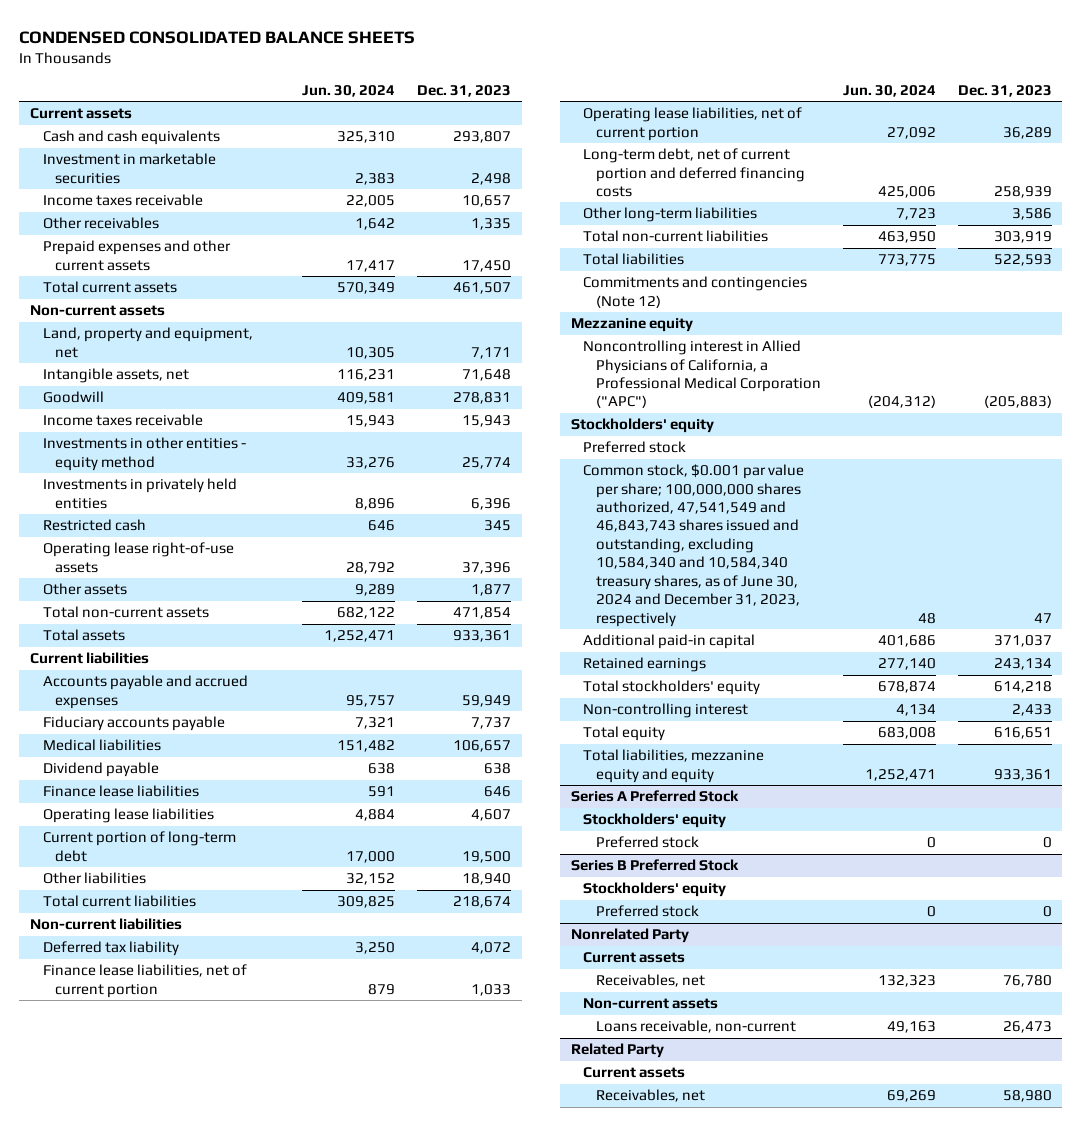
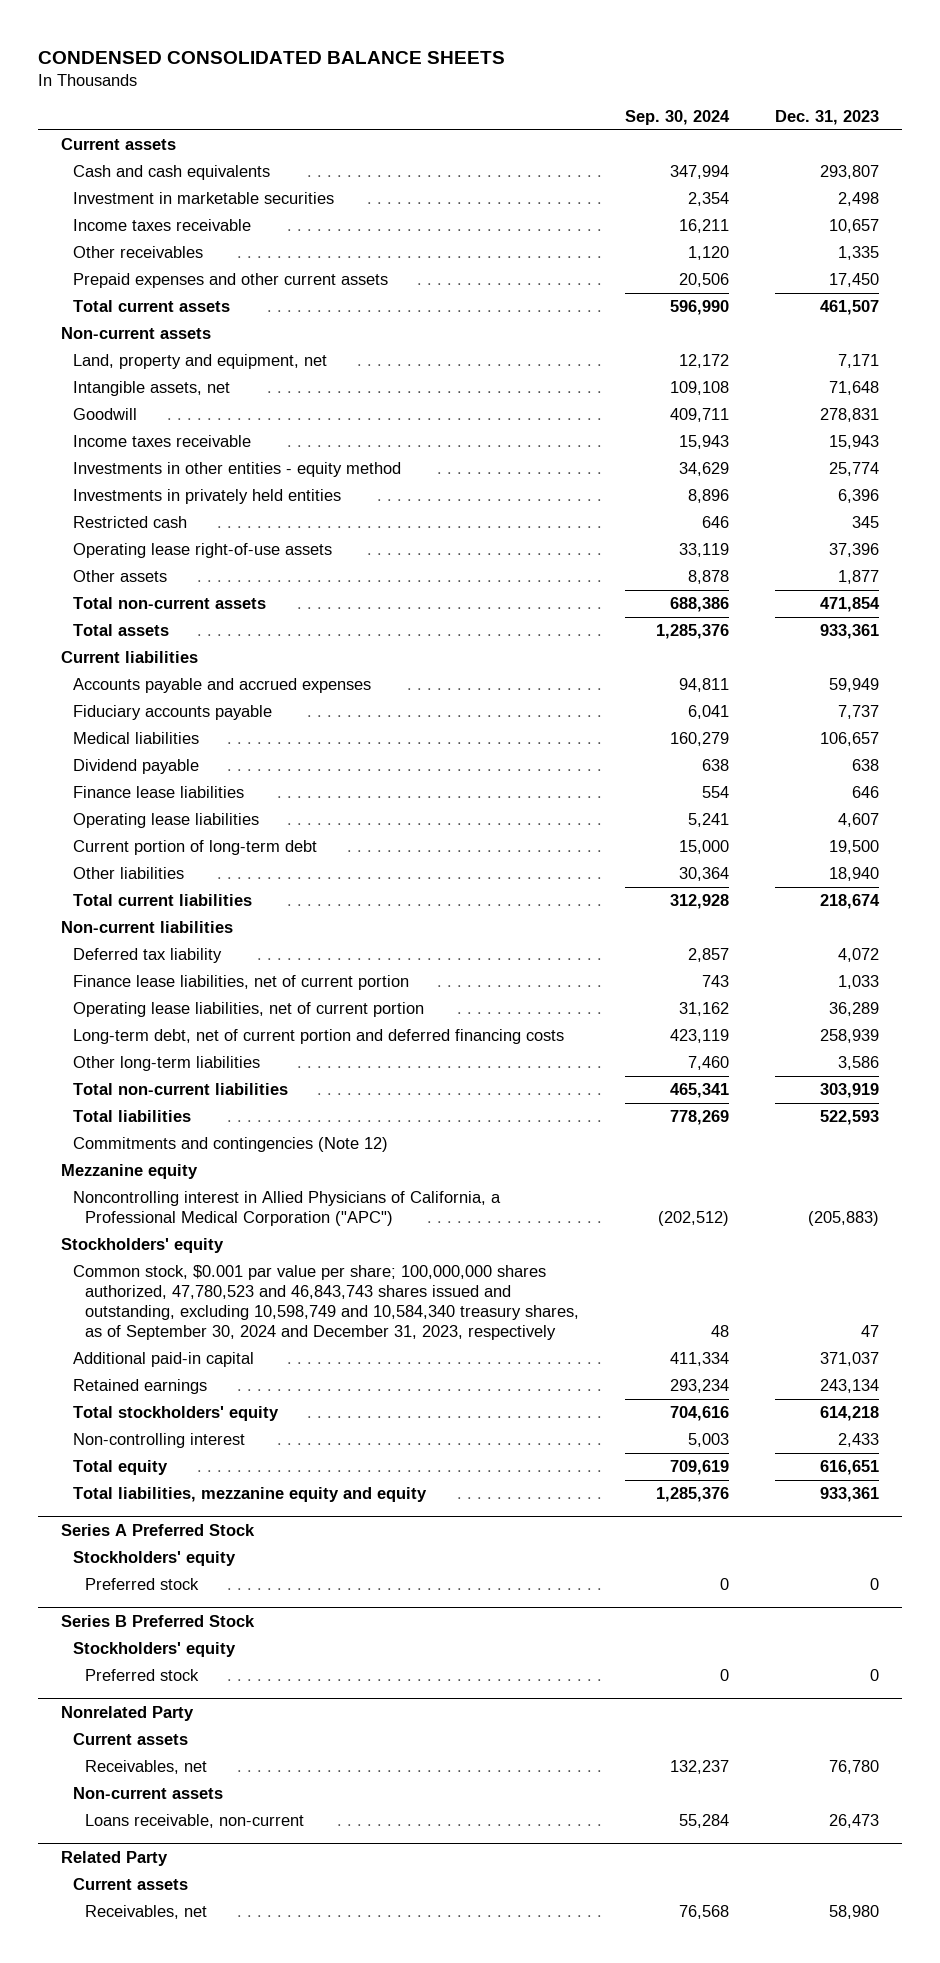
- | Jun. 30, 2024 | Dec. 31, 2023
+ | Sep. 30, 2024 | Dec. 31, 2023
- Preferred stock
- Common stock, $0.001 par value per share; 100,000,000 shares authorized, 47,541,549 and 46,843,743 shares issued and outstanding, excluding 10,584,340 and 10,584,340 treasury shares, as of June 30, 2024 and December 31, 2023, respectively | 48 | 47
+ Common stock, $0.001 par value per share; 100,000,000 shares authorized, 47,780,523 and 46,843,743 shares issued and outstanding, excluding 10,598,749 and 10,584,340 treasury shares, as of September 30, 2024 and December 31, 2023, respectively | 48 | 47

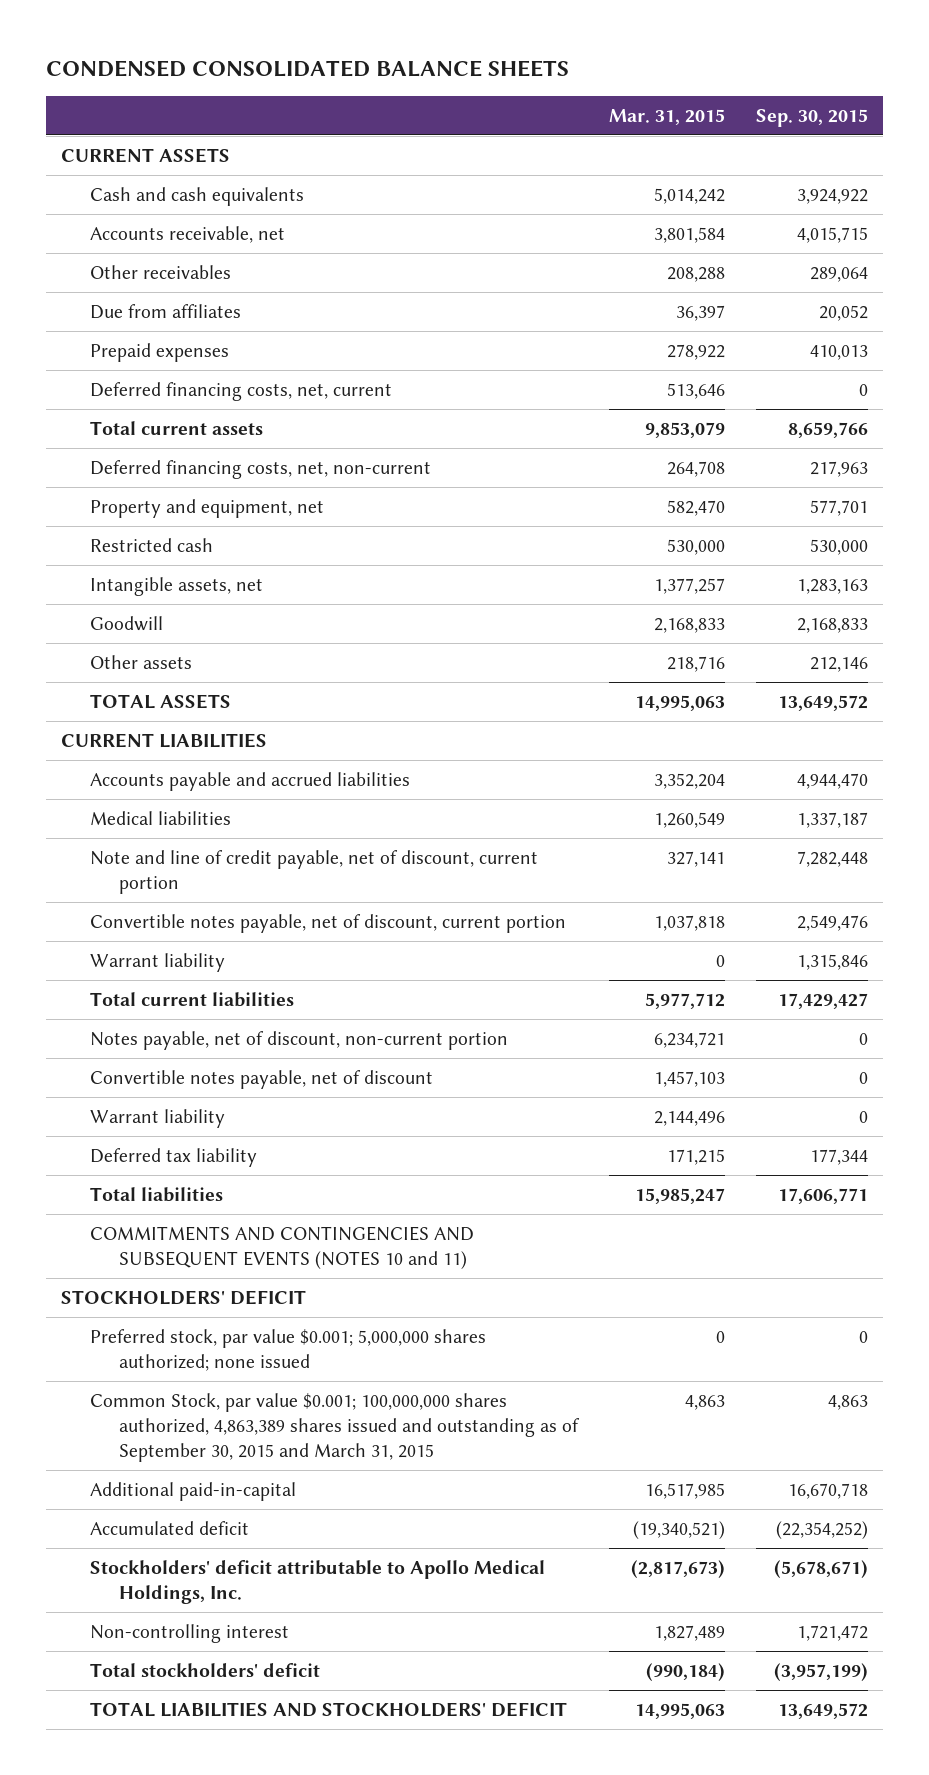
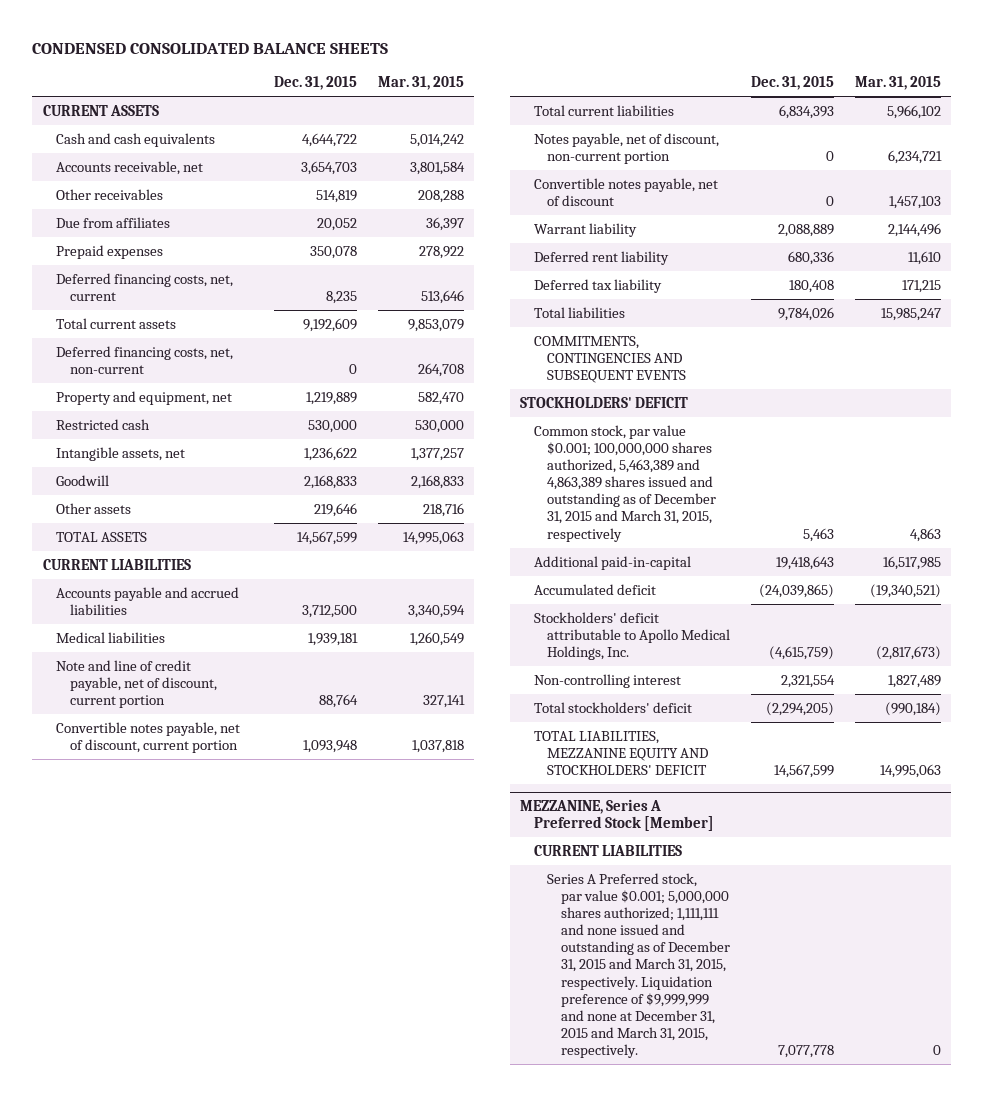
- | Mar. 31, 2015 | Sep. 30, 2015
+ | Dec. 31, 2015 | Mar. 31, 2015
- Accounts payable and accrued liabilities | 3,352,204 | 4,944,470
+ Accounts payable and accrued liabilities | 3,712,500 | 3,340,594
- Warrant liability | 0 | 1,315,846
- Total current liabilities | 5,977,712 | 17,429,427
+ Total current liabilities | 6,834,393 | 5,966,102
+ Deferred rent liability | 680,336 | 11,610
- COMMITMENTS AND CONTINGENCIES AND SUBSEQUENT EVENTS (NOTES 10 and 11)
+ COMMITMENTS, CONTINGENCIES AND SUBSEQUENT EVENTS
- Preferred stock, par value $0.001; 5,000,000 shares authorized; none issued | 0 | 0
- Common Stock, par value $0.001; 100,000,000 shares authorized, 4,863,389 shares issued and outstanding as of September 30, 2015 and March 31, 2015 | 4,863 | 4,863
+ Common stock, par value $0.001; 100,000,000 shares authorized, 5,463,389 and 4,863,389 shares issued and outstanding as of December 31, 2015 and March 31, 2015, respectively | 5,463 | 4,863
- TOTAL LIABILITIES AND STOCKHOLDERS' DEFICIT | 14,995,063 | 13,649,572
+ TOTAL LIABILITIES, MEZZANINE EQUITY AND STOCKHOLDERS' DEFICIT | 14,567,599 | 14,995,063
+ MEZZANINE, Series A Preferred Stock [Member]
+ CURRENT LIABILITIES
+ Series A Preferred stock, par value $0.001; 5,000,000 shares authorized; 1,111,111 and none issued and outstanding as of December 31, 2015 and March 31, 2015, respectively. Liquidation preference of $9,999,999 and none at December 31, 2015 and March 31, 2015, respectively. | 7,077,778 | 0

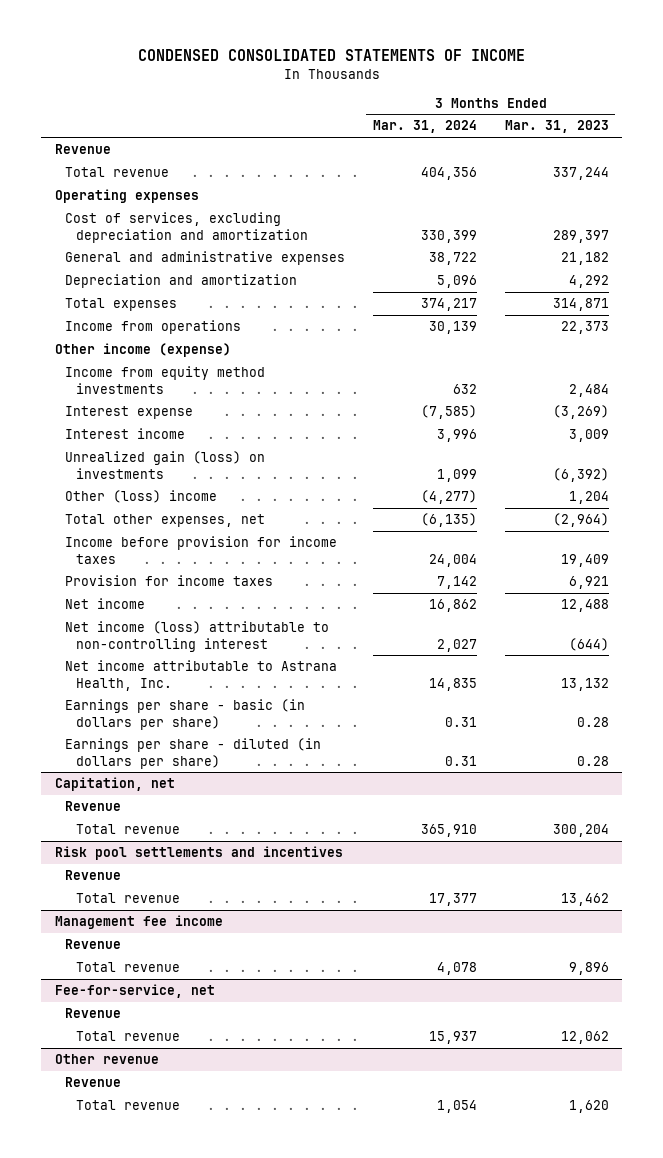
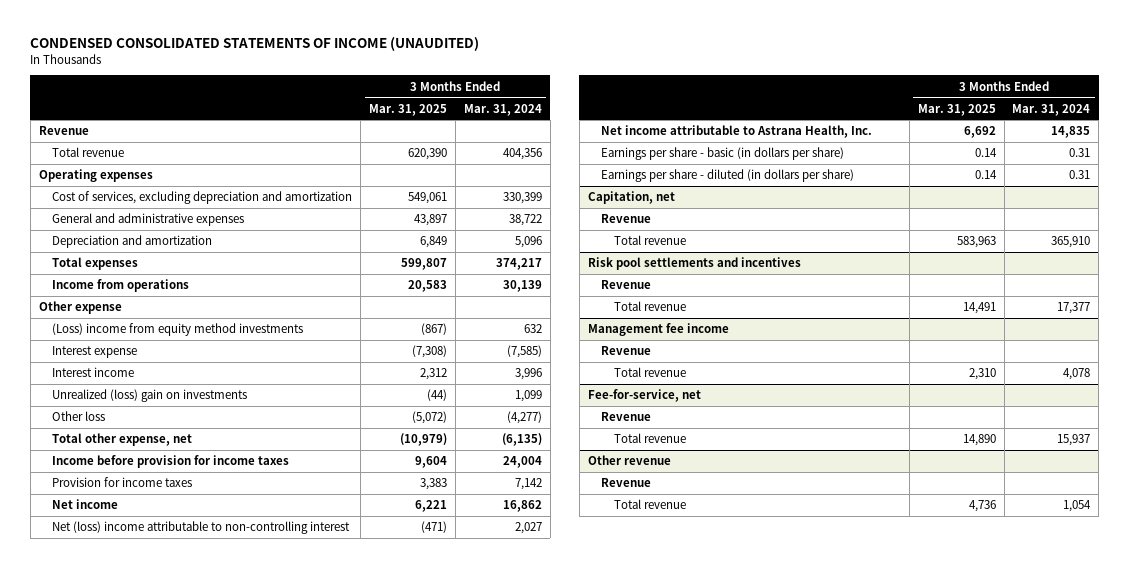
- CONDENSED CONSOLIDATED STATEMENTS OF INCOME
+ CONDENSED CONSOLIDATED STATEMENTS OF INCOME (UNAUDITED)
- | 3 Months Ended Mar. 31, 2024 | 3 Months Ended Mar. 31, 2023
+ | 3 Months Ended Mar. 31, 2025 | 3 Months Ended Mar. 31, 2024
- Other income (expense)
- Income from equity method investments | 632 | 2,484
+ Other expense
+ (Loss) income from equity method investments | (867) | 632
- Unrealized gain (loss) on investments | 1,099 | (6,392)
- Other (loss) income | (4,277) | 1,204
- Total other expenses, net | (6,135) | (2,964)
+ Unrealized (loss) gain on investments | (44) | 1,099
+ Other loss | (5,072) | (4,277)
+ Total other expense, net | (10,979) | (6,135)
- Net income (loss) attributable to non-controlling interest | 2,027 | (644)
+ Net (loss) income attributable to non-controlling interest | (471) | 2,027

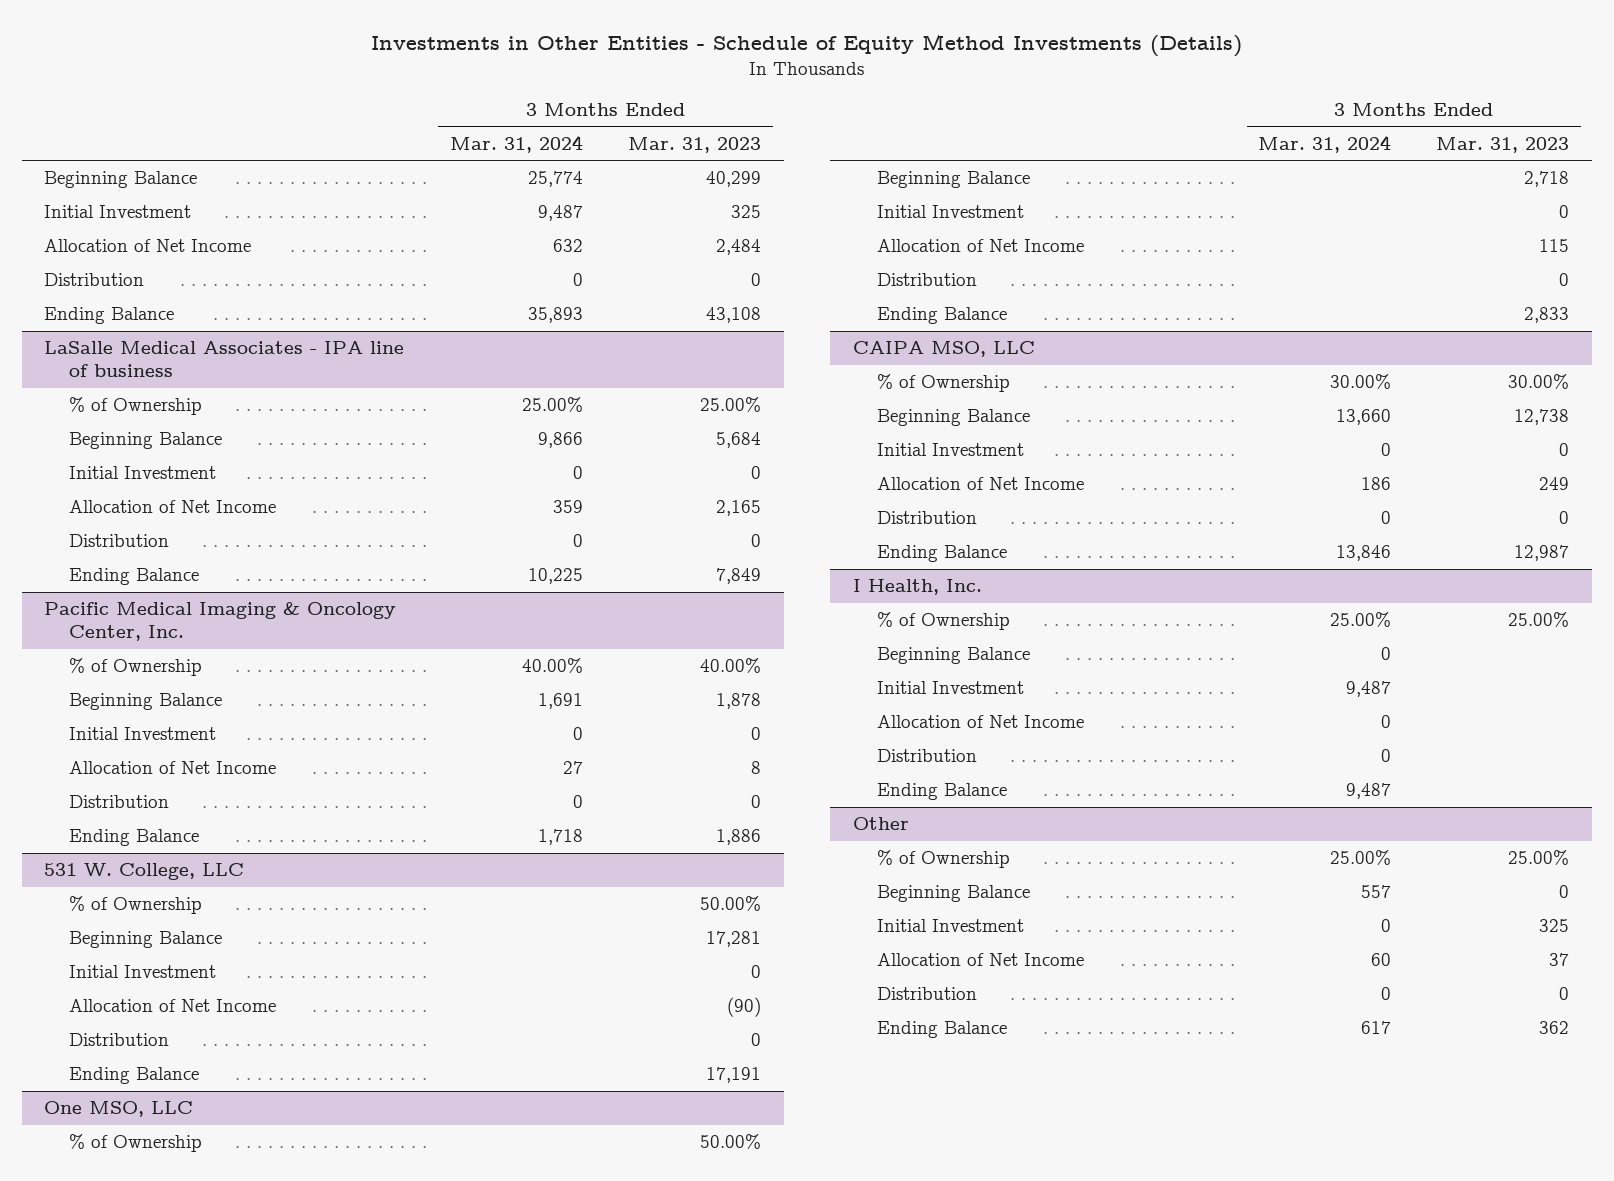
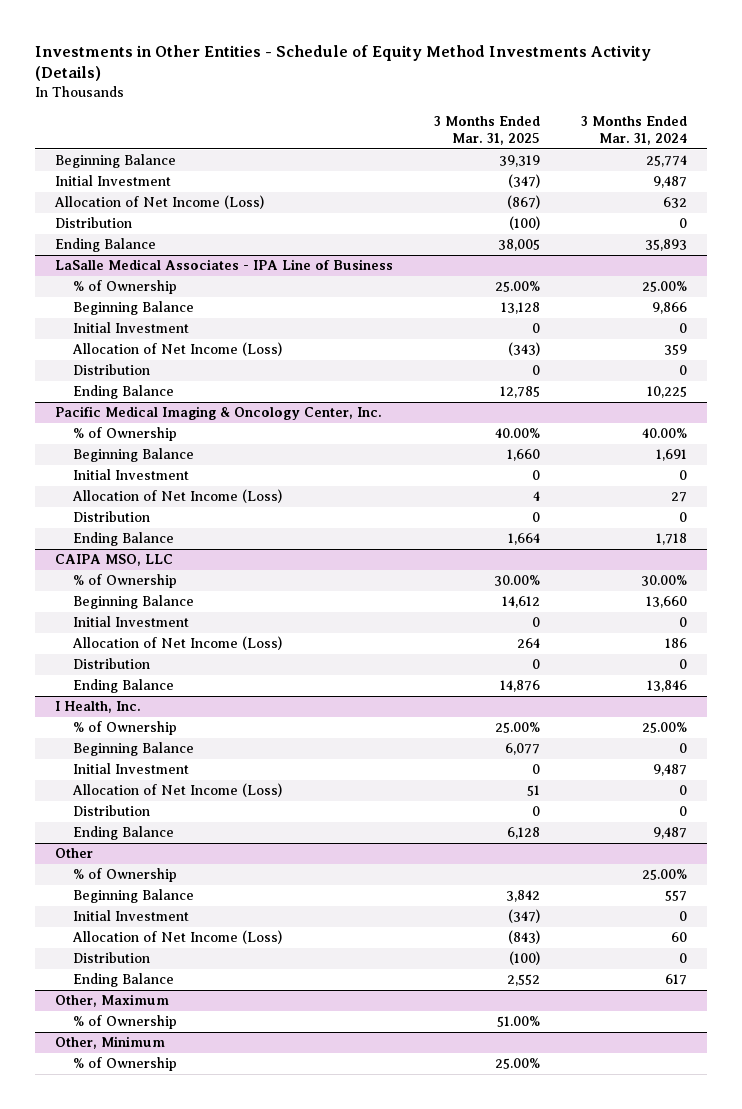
- Investments in Other Entities - Schedule of Equity Method Investments (Details)
+ Investments in Other Entities - Schedule of Equity Method Investments Activity (Details)
- | 3 Months Ended Mar. 31, 2024 | 3 Months Ended Mar. 31, 2023
+ | 3 Months Ended Mar. 31, 2025 | 3 Months Ended Mar. 31, 2024
- Allocation of Net Income | 632 | 2,484
+ Allocation of Net Income (Loss) | (867) | 632
- LaSalle Medical Associates - IPA line of business
+ LaSalle Medical Associates - IPA Line of Business
- Allocation of Net Income | 359 | 2,165
+ Allocation of Net Income (Loss) | (343) | 359
@ Pacific Medical Imaging & Oncology Center, Inc.
- Allocation of Net Income | 27 | 8
+ Allocation of Net Income (Loss) | 4 | 27
- 531 W. College, LLC
- % of Ownership | | 50.00%
- Beginning Balance | | 17,281
- Initial Investment | | 0
- Allocation of Net Income | | (90)
- Distribution | | 0
- Ending Balance | | 17,191
- One MSO, LLC
- % of Ownership | | 50.00%
- Beginning Balance | | 2,718
- Initial Investment | | 0
- Allocation of Net Income | | 115
- Distribution | | 0
- Ending Balance | | 2,833
@ CAIPA MSO, LLC
- Allocation of Net Income | 186 | 249
+ Allocation of Net Income (Loss) | 264 | 186
@ I Health, Inc.
- Allocation of Net Income | 0 |
+ Allocation of Net Income (Loss) | 51 | 0
@ Other
- Allocation of Net Income | 60 | 37
+ Allocation of Net Income (Loss) | (843) | 60
+ Other, Maximum
+ % of Ownership | 51.00% |
+ Other, Minimum
+ % of Ownership | 25.00% |

